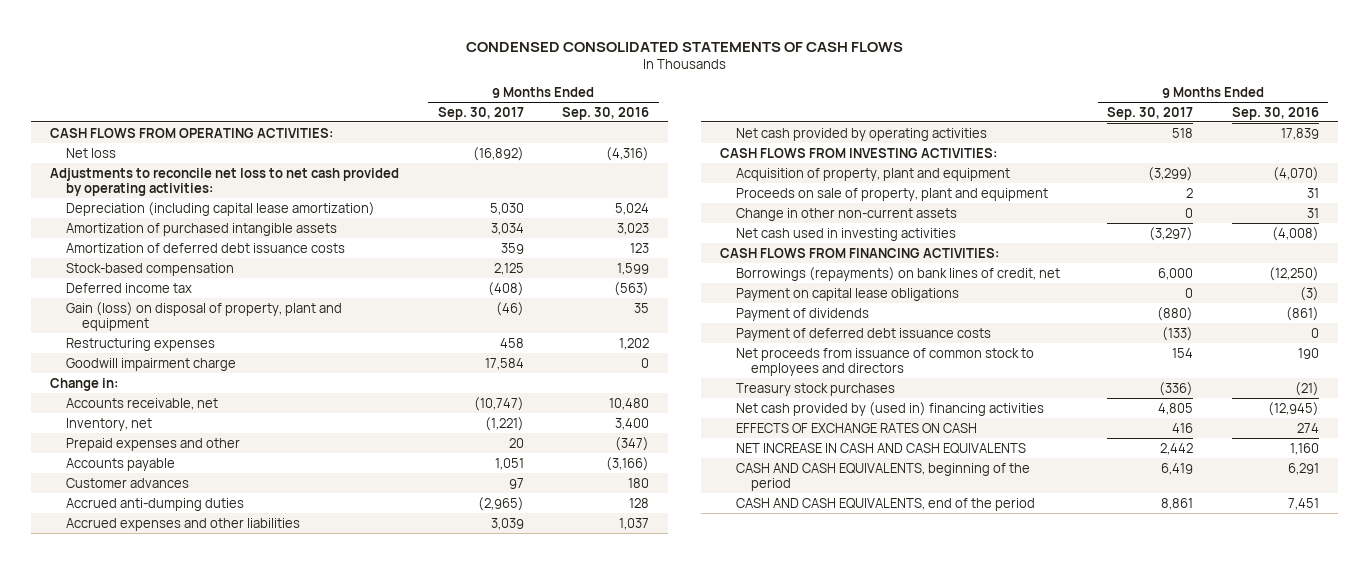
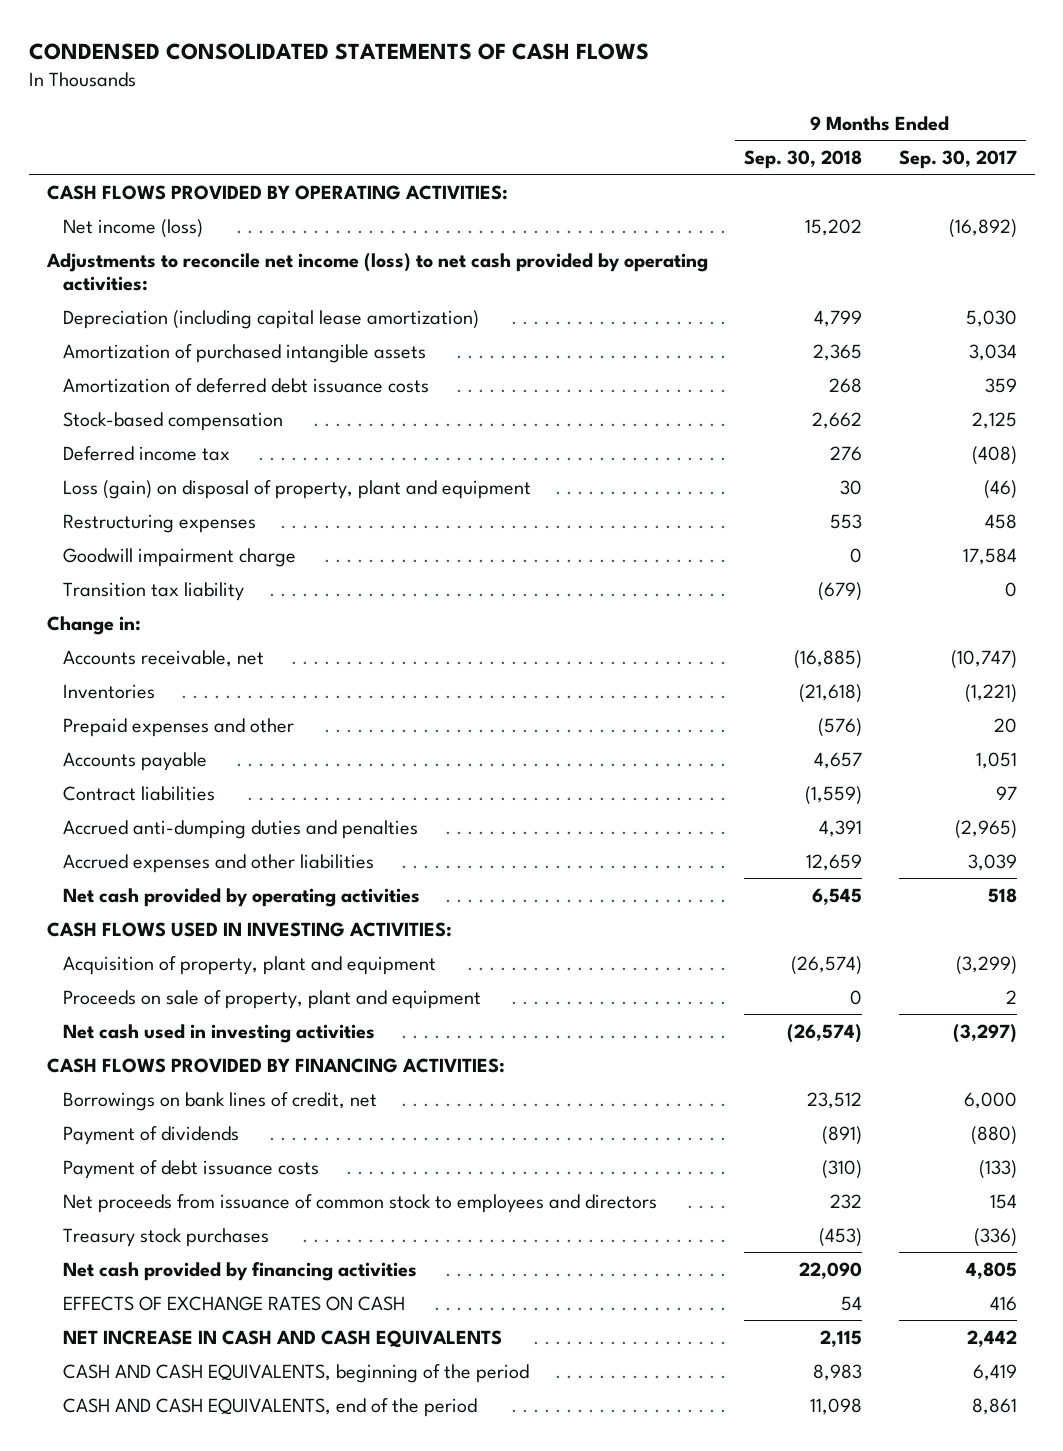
- | 9 Months Ended Sep. 30, 2017 | 9 Months Ended Sep. 30, 2016
+ | 9 Months Ended Sep. 30, 2018 | 9 Months Ended Sep. 30, 2017
- CASH FLOWS FROM OPERATING ACTIVITIES:
- Net loss | (16,892) | (4,316)
- Adjustments to reconcile net loss to net cash provided by operating activities:
+ CASH FLOWS PROVIDED BY OPERATING ACTIVITIES:
+ Net income (loss) | 15,202 | (16,892)
+ Adjustments to reconcile net income (loss) to net cash provided by operating activities:
- Gain (loss) on disposal of property, plant and equipment | (46) | 35
+ Loss (gain) on disposal of property, plant and equipment | 30 | (46)
+ Transition tax liability | (679) | 0
- Inventory, net | (1,221) | 3,400
+ Inventories | (21,618) | (1,221)
- Customer advances | 97 | 180
- Accrued anti-dumping duties | (2,965) | 128
+ Contract liabilities | (1,559) | 97
+ Accrued anti-dumping duties and penalties | 4,391 | (2,965)
- CASH FLOWS FROM INVESTING ACTIVITIES:
+ CASH FLOWS USED IN INVESTING ACTIVITIES:
- Change in other non-current assets | 0 | 31
- CASH FLOWS FROM FINANCING ACTIVITIES:
- Borrowings (repayments) on bank lines of credit, net | 6,000 | (12,250)
- Payment on capital lease obligations | 0 | (3)
+ CASH FLOWS PROVIDED BY FINANCING ACTIVITIES:
+ Borrowings on bank lines of credit, net | 23,512 | 6,000
- Payment of deferred debt issuance costs | (133) | 0
+ Payment of debt issuance costs | (310) | (133)
- Net cash provided by (used in) financing activities | 4,805 | (12,945)
+ Net cash provided by financing activities | 22,090 | 4,805

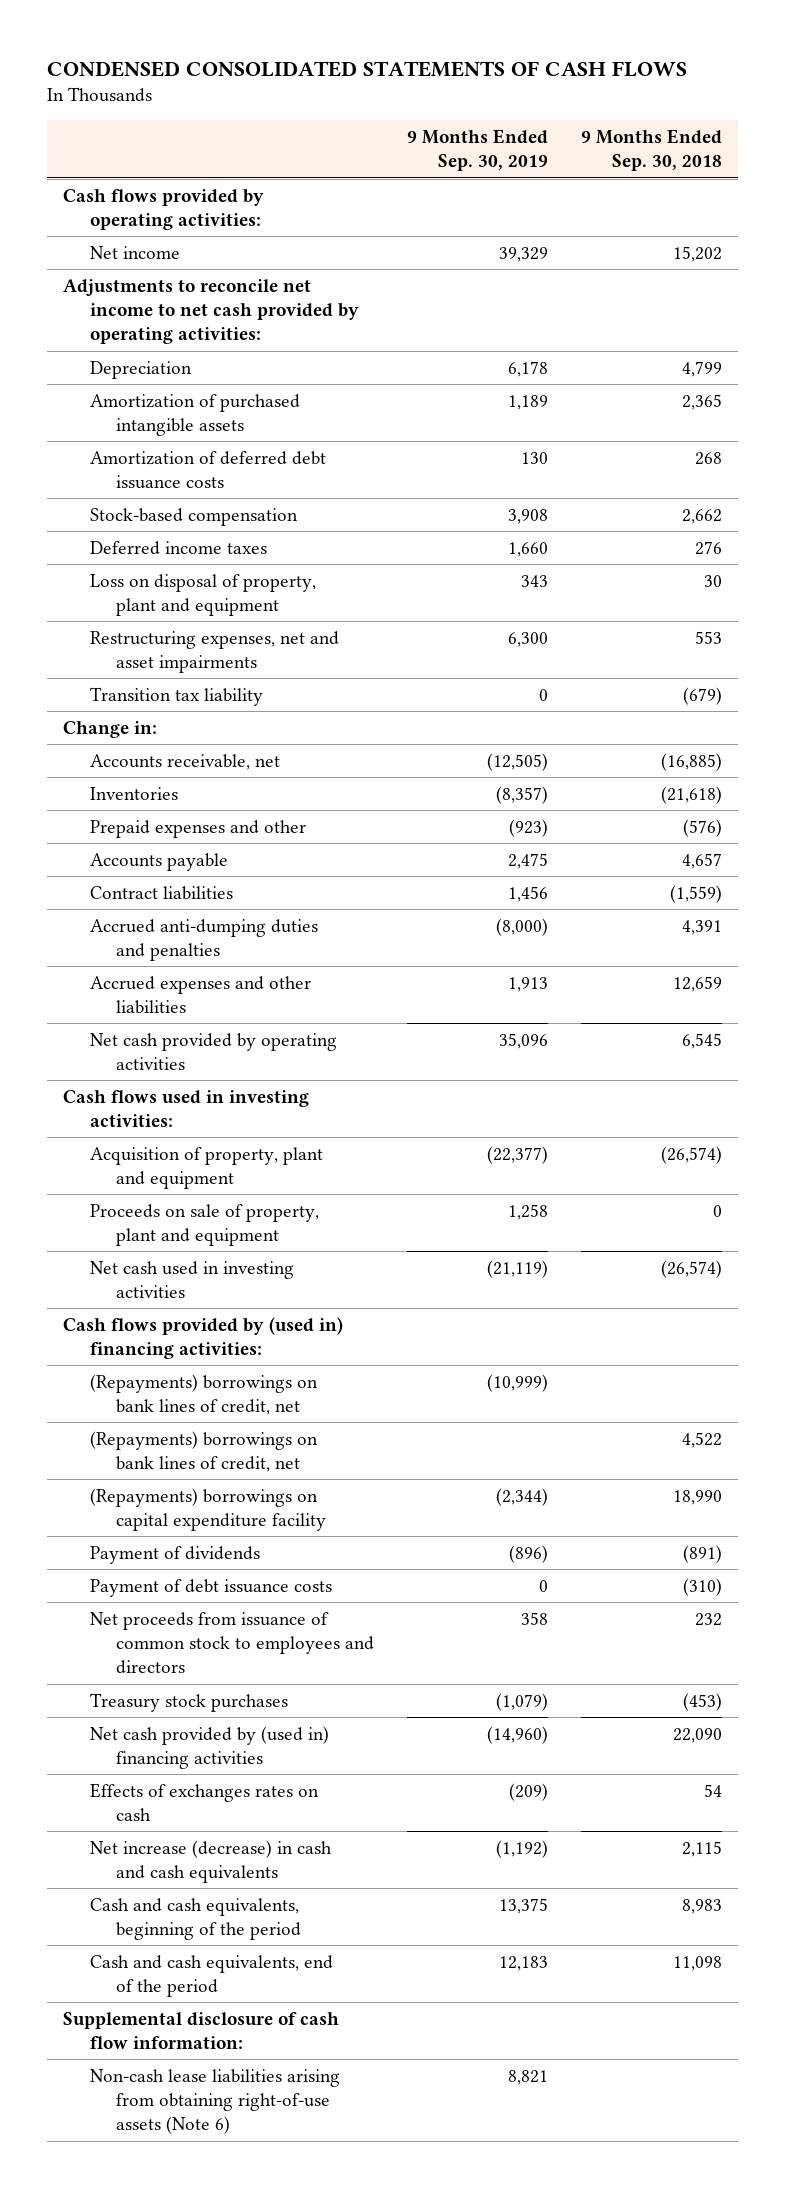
- | 9 Months Ended Sep. 30, 2018 | 9 Months Ended Sep. 30, 2017
+ | 9 Months Ended Sep. 30, 2019 | 9 Months Ended Sep. 30, 2018
- CASH FLOWS PROVIDED BY OPERATING ACTIVITIES:
- Net income (loss) | 15,202 | (16,892)
- Adjustments to reconcile net income (loss) to net cash provided by operating activities:
- Depreciation (including capital lease amortization) | 4,799 | 5,030
+ Cash flows provided by operating activities:
+ Net income | 39,329 | 15,202
+ Adjustments to reconcile net income to net cash provided by operating activities:
+ Depreciation | 6,178 | 4,799
- Deferred income tax | 276 | (408)
- Loss (gain) on disposal of property, plant and equipment | 30 | (46)
- Restructuring expenses | 553 | 458
- Goodwill impairment charge | 0 | 17,584
+ Deferred income taxes | 1,660 | 276
+ Loss on disposal of property, plant and equipment | 343 | 30
+ Restructuring expenses, net and asset impairments | 6,300 | 553
- CASH FLOWS USED IN INVESTING ACTIVITIES:
+ Cash flows used in investing activities:
- CASH FLOWS PROVIDED BY FINANCING ACTIVITIES:
- Borrowings on bank lines of credit, net | 23,512 | 6,000
+ Cash flows provided by (used in) financing activities:
+ (Repayments) borrowings on bank lines of credit, net | (10,999) |
+ (Repayments) borrowings on bank lines of credit, net | | 4,522
+ (Repayments) borrowings on capital expenditure facility | (2,344) | 18,990
- Net cash provided by financing activities | 22,090 | 4,805
- EFFECTS OF EXCHANGE RATES ON CASH | 54 | 416
- NET INCREASE IN CASH AND CASH EQUIVALENTS | 2,115 | 2,442
- CASH AND CASH EQUIVALENTS, beginning of the period | 8,983 | 6,419
- CASH AND CASH EQUIVALENTS, end of the period | 11,098 | 8,861
+ Net cash provided by (used in) financing activities | (14,960) | 22,090
+ Effects of exchanges rates on cash | (209) | 54
+ Net increase (decrease) in cash and cash equivalents | (1,192) | 2,115
+ Cash and cash equivalents, beginning of the period | 13,375 | 8,983
+ Cash and cash equivalents, end of the period | 12,183 | 11,098
+ Supplemental disclosure of cash flow information:
+ Non-cash lease liabilities arising from obtaining right-of-use assets (Note 6) | 8,821 |

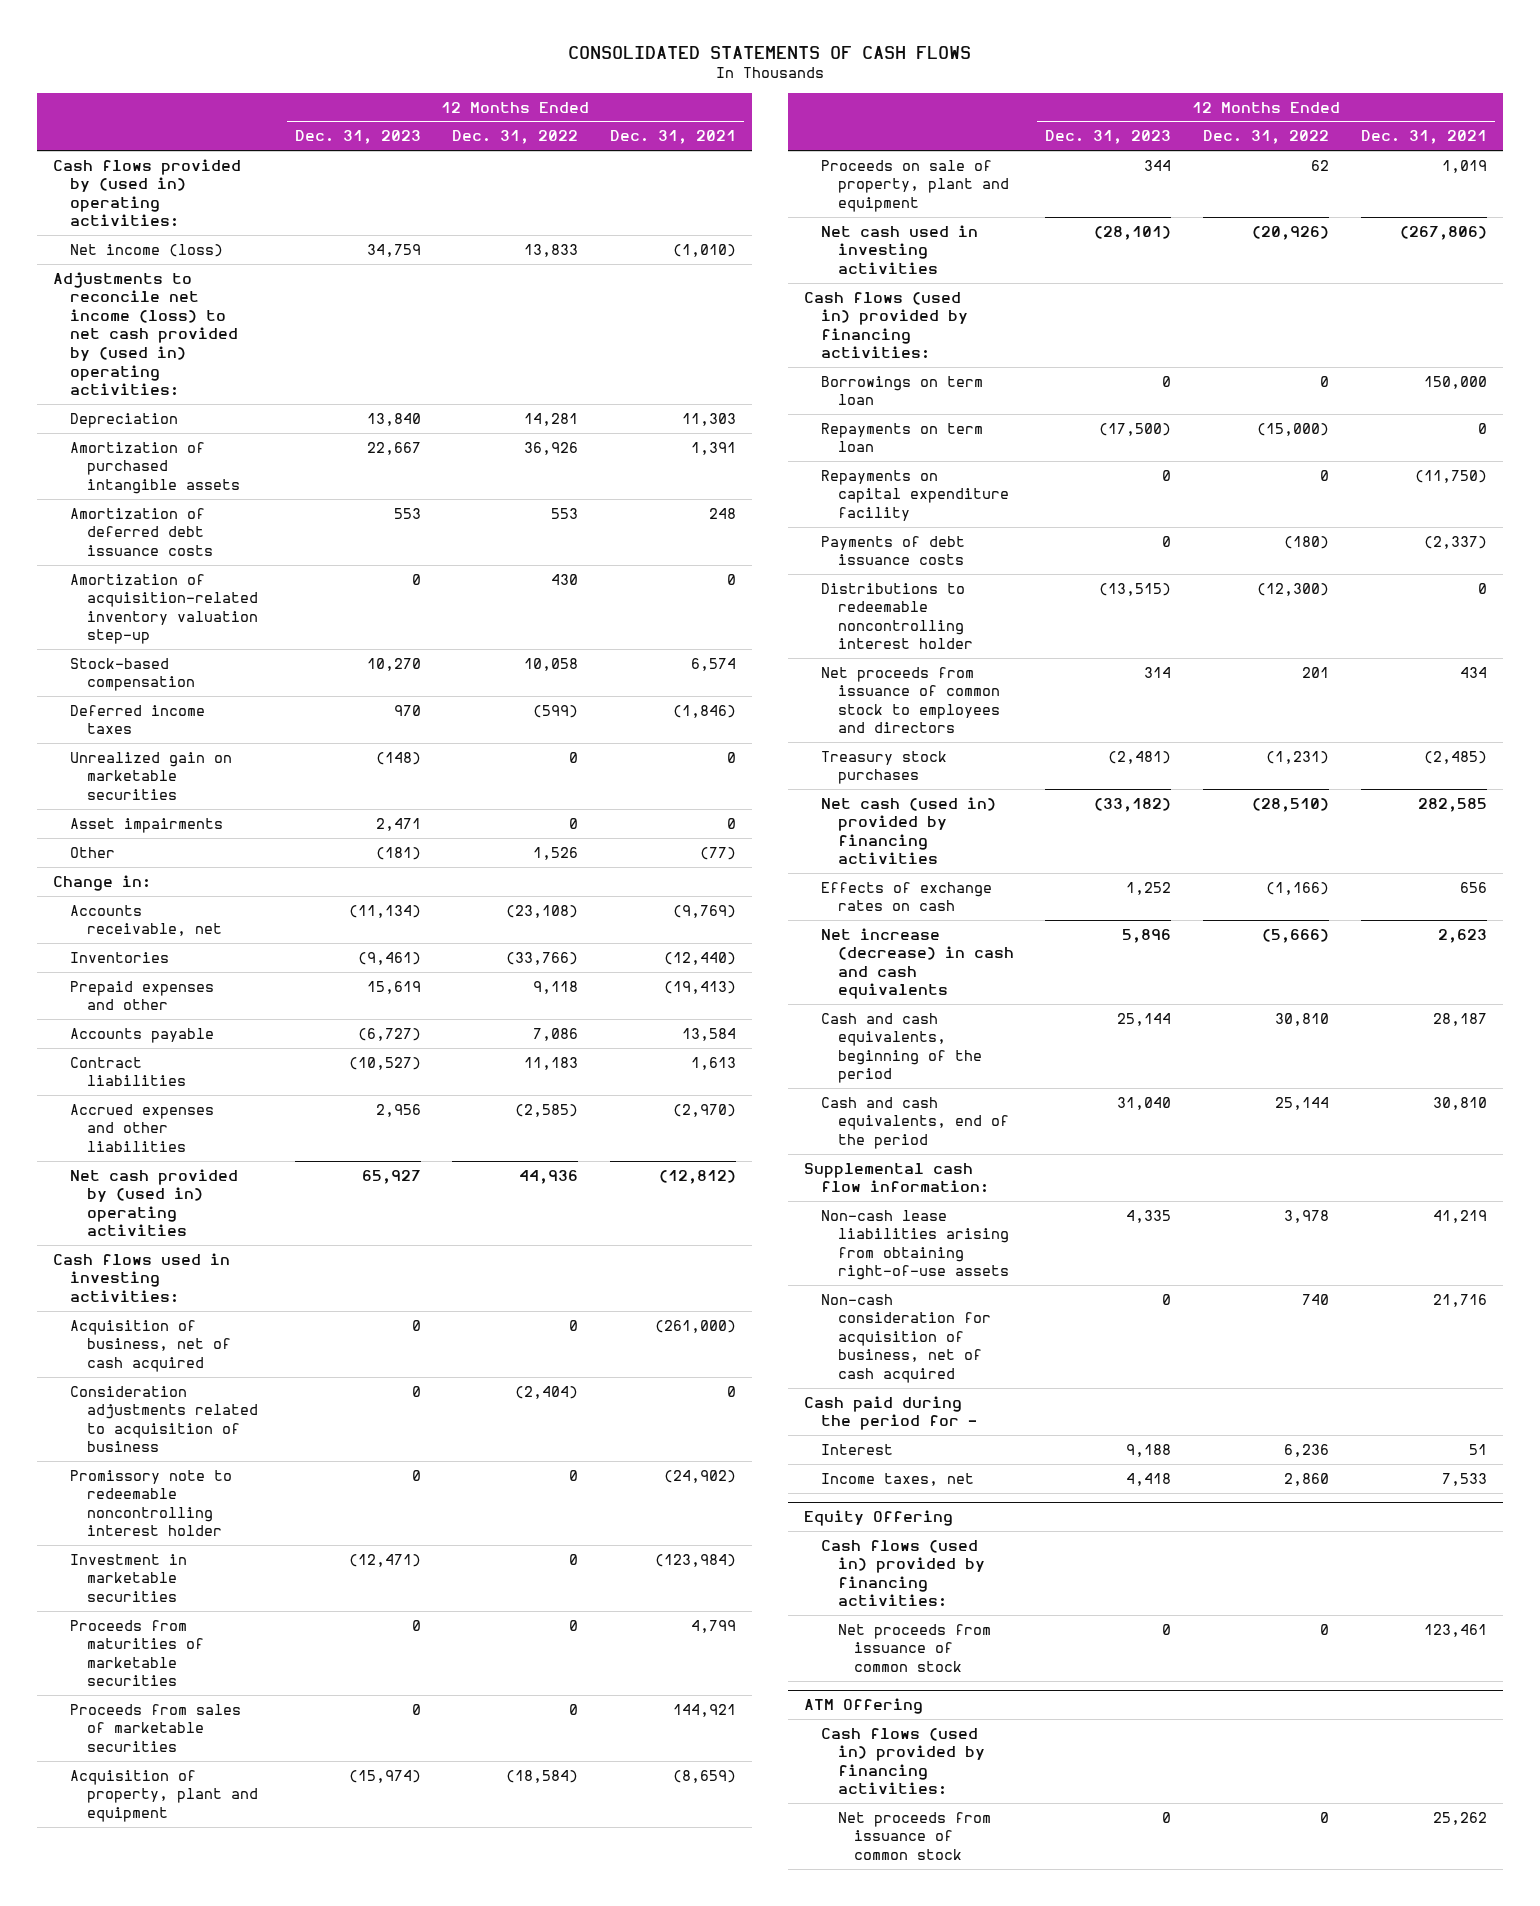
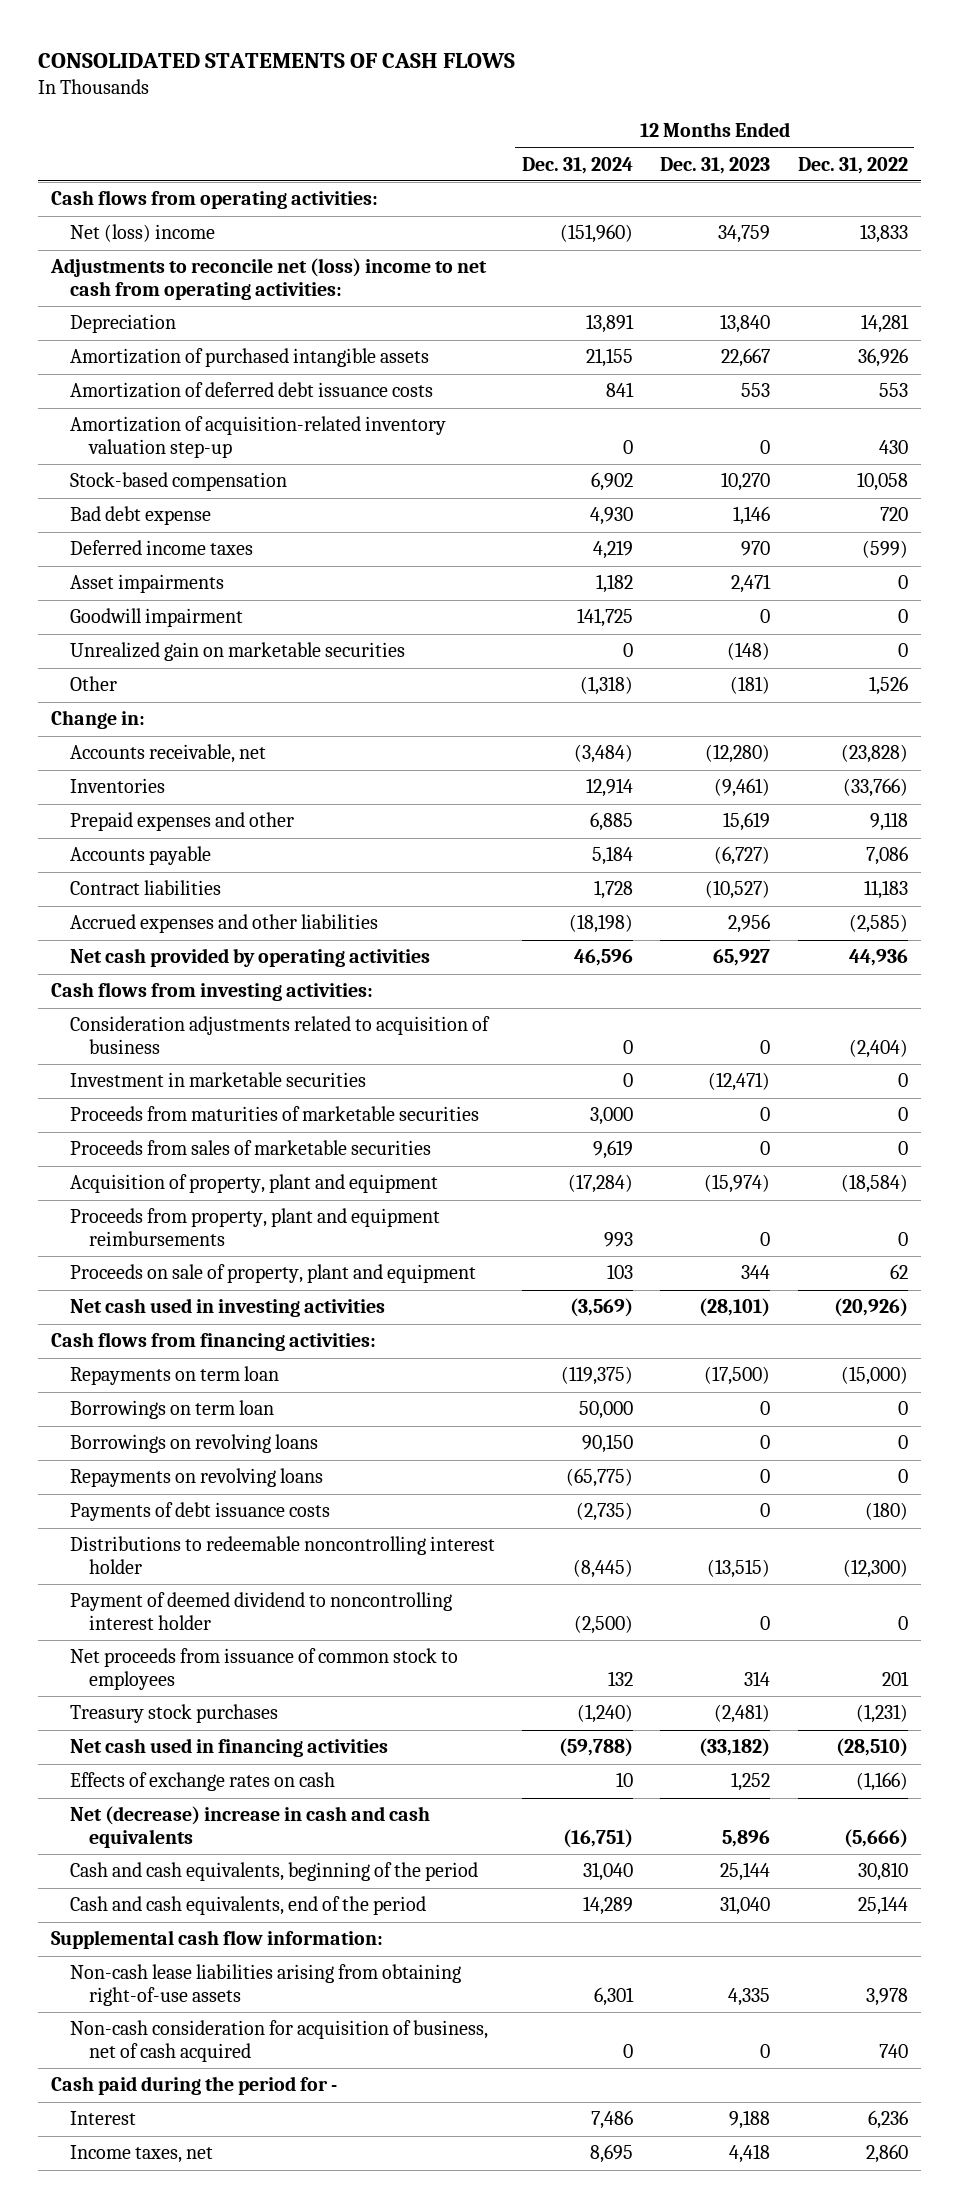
- | 12 Months Ended Dec. 31, 2023 | 12 Months Ended Dec. 31, 2022 | 12 Months Ended Dec. 31, 2021
+ | 12 Months Ended Dec. 31, 2024 | 12 Months Ended Dec. 31, 2023 | 12 Months Ended Dec. 31, 2022
- Cash flows provided by (used in) operating activities:
- Net income (loss) | 34,759 | 13,833 | (1,010)
- Adjustments to reconcile net income (loss) to net cash provided by (used in) operating activities:
+ Cash flows from operating activities:
+ Net (loss) income | (151,960) | 34,759 | 13,833
+ Adjustments to reconcile net (loss) income to net cash from operating activities:
+ Bad debt expense | 4,930 | 1,146 | 720
+ Goodwill impairment | 141,725 | 0 | 0
moved down: Unrealized gain on marketable securities | 0 | (148) | 0
- Accounts receivable, net | (11,134) | (23,108) | (9,769)
+ Accounts receivable, net | (3,484) | (12,280) | (23,828)
- Net cash provided by (used in) operating activities | 65,927 | 44,936 | (12,812)
- Cash flows used in investing activities:
- Acquisition of business, net of cash acquired | 0 | 0 | (261,000)
+ Net cash provided by operating activities | 46,596 | 65,927 | 44,936
+ Cash flows from investing activities:
- Promissory note to redeemable noncontrolling interest holder | 0 | 0 | (24,902)
+ Proceeds from property, plant and equipment reimbursements | 993 | 0 | 0
- Cash flows (used in) provided by financing activities:
+ Cash flows from financing activities:
- Repayments on capital expenditure facility | 0 | 0 | (11,750)
moved down: Borrowings on term loan | 50,000 | 0 | 0
+ Borrowings on revolving loans | 90,150 | 0 | 0
+ Repayments on revolving loans | (65,775) | 0 | 0
- Net proceeds from issuance of common stock to employees and directors | 314 | 201 | 434
+ Payment of deemed dividend to noncontrolling interest holder | (2,500) | 0 | 0
+ Net proceeds from issuance of common stock to employees | 132 | 314 | 201
- Net cash (used in) provided by financing activities | (33,182) | (28,510) | 282,585
+ Net cash used in financing activities | (59,788) | (33,182) | (28,510)
- Net increase (decrease) in cash and cash equivalents | 5,896 | (5,666) | 2,623
+ Net (decrease) increase in cash and cash equivalents | (16,751) | 5,896 | (5,666)
- Equity Offering
- Cash flows (used in) provided by financing activities:
- Net proceeds from issuance of common stock | 0 | 0 | 123,461
- ATM Offering
- Cash flows (used in) provided by financing activities:
- Net proceeds from issuance of common stock | 0 | 0 | 25,262

